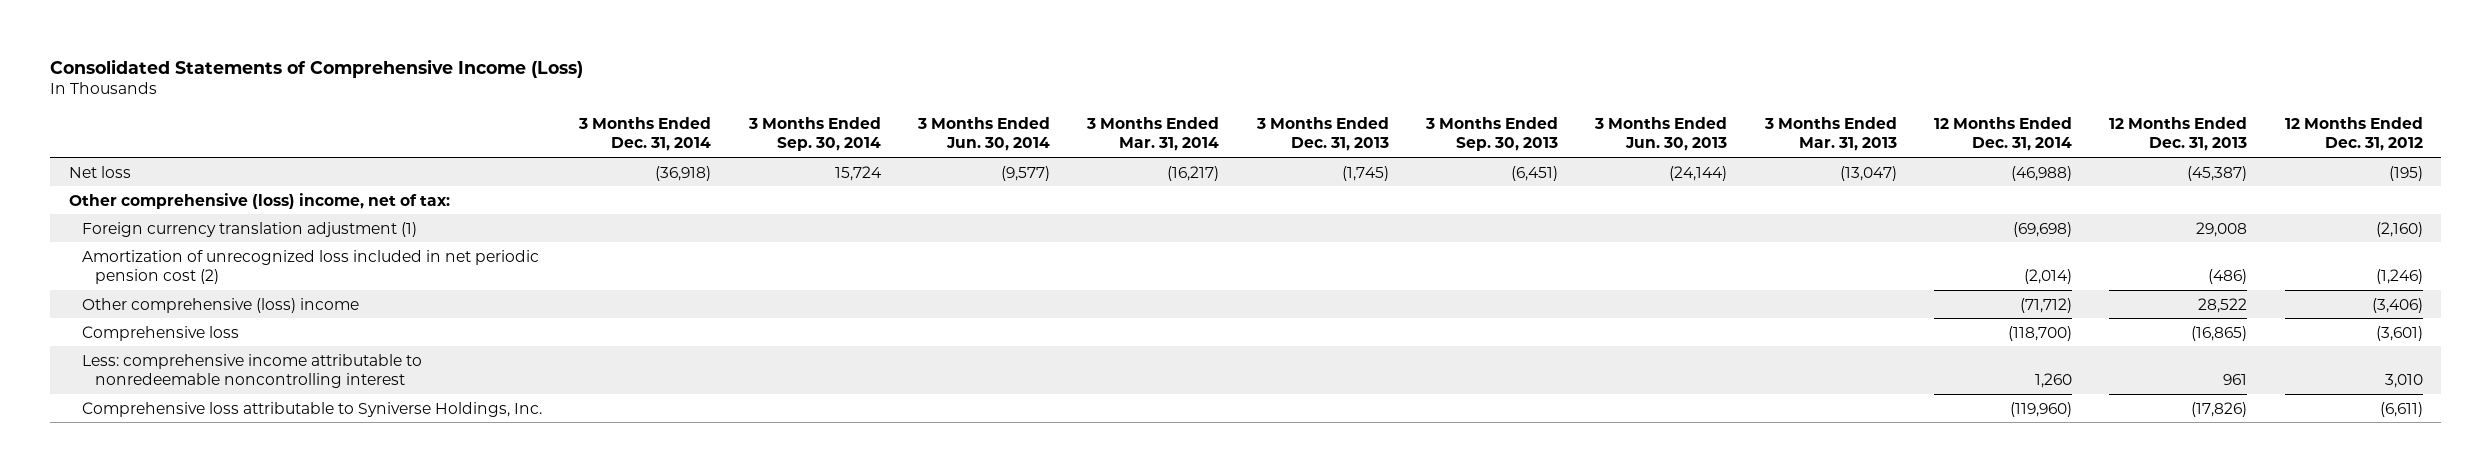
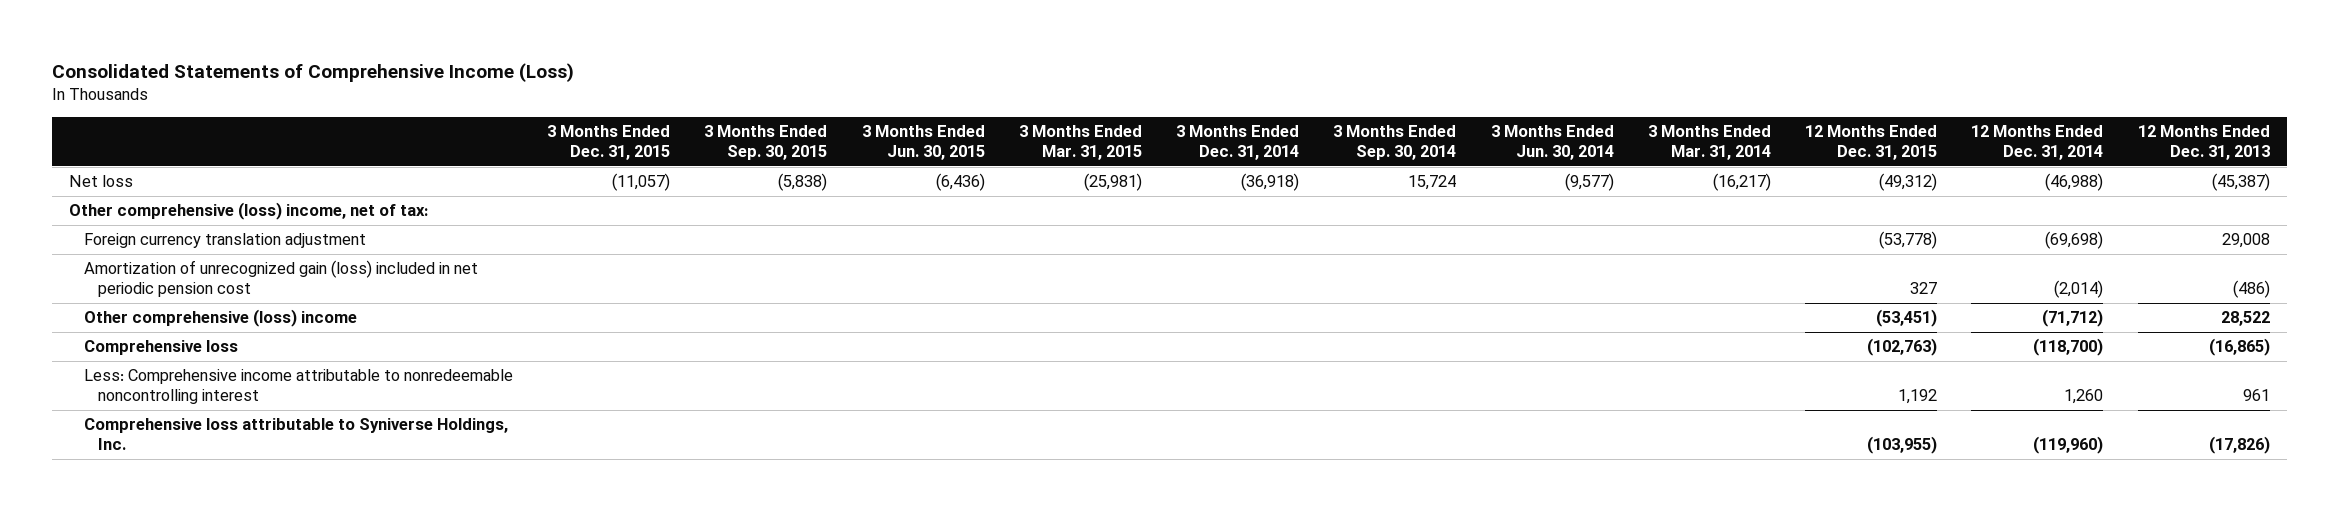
- | 3 Months Ended Dec. 31, 2014 | 3 Months Ended Sep. 30, 2014 | 3 Months Ended Jun. 30, 2014 | 3 Months Ended Mar. 31, 2014 | 3 Months Ended Dec. 31, 2013 | 3 Months Ended Sep. 30, 2013 | 3 Months Ended Jun. 30, 2013 | 3 Months Ended Mar. 31, 2013 | 12 Months Ended Dec. 31, 2014 | 12 Months Ended Dec. 31, 2013 | 12 Months Ended Dec. 31, 2012
+ | 3 Months Ended Dec. 31, 2015 | 3 Months Ended Sep. 30, 2015 | 3 Months Ended Jun. 30, 2015 | 3 Months Ended Mar. 31, 2015 | 3 Months Ended Dec. 31, 2014 | 3 Months Ended Sep. 30, 2014 | 3 Months Ended Jun. 30, 2014 | 3 Months Ended Mar. 31, 2014 | 12 Months Ended Dec. 31, 2015 | 12 Months Ended Dec. 31, 2014 | 12 Months Ended Dec. 31, 2013
- Foreign currency translation adjustment (1) | | | | | | | | | (69,698) | 29,008 | (2,160)
- Amortization of unrecognized loss included in net periodic pension cost (2) | | | | | | | | | (2,014) | (486) | (1,246)
+ Foreign currency translation adjustment | | | | | | | | | (53,778) | (69,698) | 29,008
+ Amortization of unrecognized gain (loss) included in net periodic pension cost | | | | | | | | | 327 | (2,014) | (486)
- Less: comprehensive income attributable to nonredeemable noncontrolling interest | | | | | | | | | 1,260 | 961 | 3,010
+ Less: Comprehensive income attributable to nonredeemable noncontrolling interest | | | | | | | | | 1,192 | 1,260 | 961

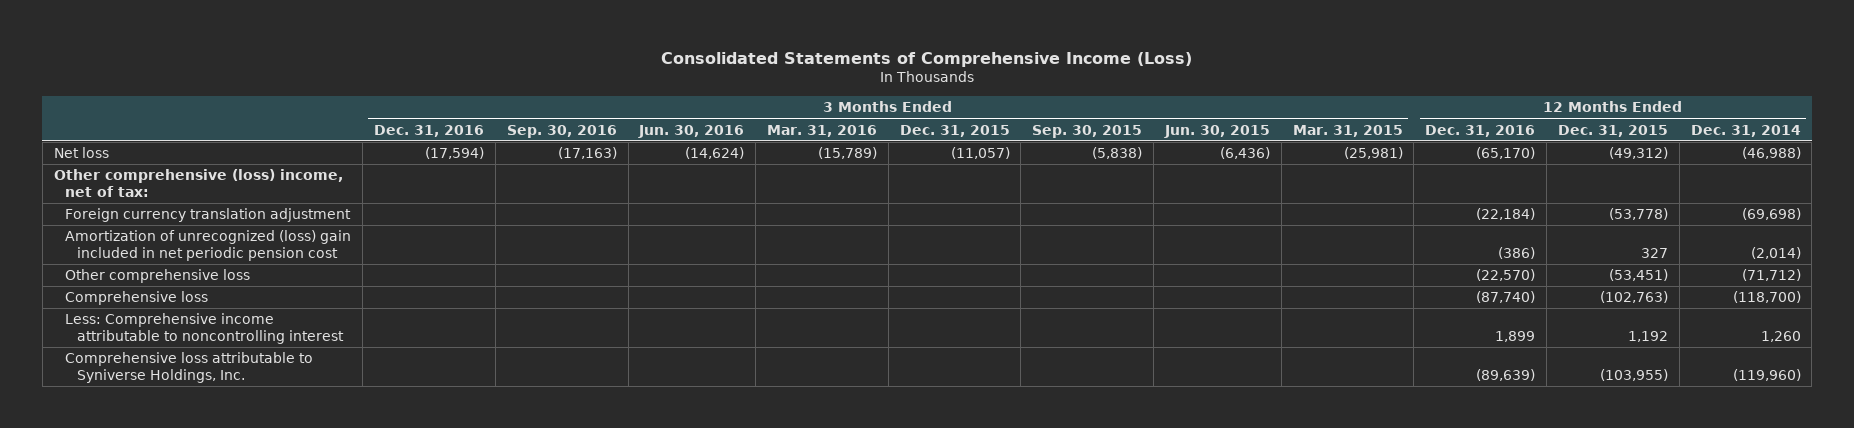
- | 3 Months Ended Dec. 31, 2015 | 3 Months Ended Sep. 30, 2015 | 3 Months Ended Jun. 30, 2015 | 3 Months Ended Mar. 31, 2015 | 3 Months Ended Dec. 31, 2014 | 3 Months Ended Sep. 30, 2014 | 3 Months Ended Jun. 30, 2014 | 3 Months Ended Mar. 31, 2014 | 12 Months Ended Dec. 31, 2015 | 12 Months Ended Dec. 31, 2014 | 12 Months Ended Dec. 31, 2013
+ | 3 Months Ended Dec. 31, 2016 | 3 Months Ended Sep. 30, 2016 | 3 Months Ended Jun. 30, 2016 | 3 Months Ended Mar. 31, 2016 | 3 Months Ended Dec. 31, 2015 | 3 Months Ended Sep. 30, 2015 | 3 Months Ended Jun. 30, 2015 | 3 Months Ended Mar. 31, 2015 | 12 Months Ended Dec. 31, 2016 | 12 Months Ended Dec. 31, 2015 | 12 Months Ended Dec. 31, 2014
- Amortization of unrecognized gain (loss) included in net periodic pension cost | | | | | | | | | 327 | (2,014) | (486)
- Other comprehensive (loss) income | | | | | | | | | (53,451) | (71,712) | 28,522
+ Amortization of unrecognized (loss) gain included in net periodic pension cost | | | | | | | | | (386) | 327 | (2,014)
+ Other comprehensive loss | | | | | | | | | (22,570) | (53,451) | (71,712)
- Less: Comprehensive income attributable to nonredeemable noncontrolling interest | | | | | | | | | 1,192 | 1,260 | 961
+ Less: Comprehensive income attributable to noncontrolling interest | | | | | | | | | 1,899 | 1,192 | 1,260

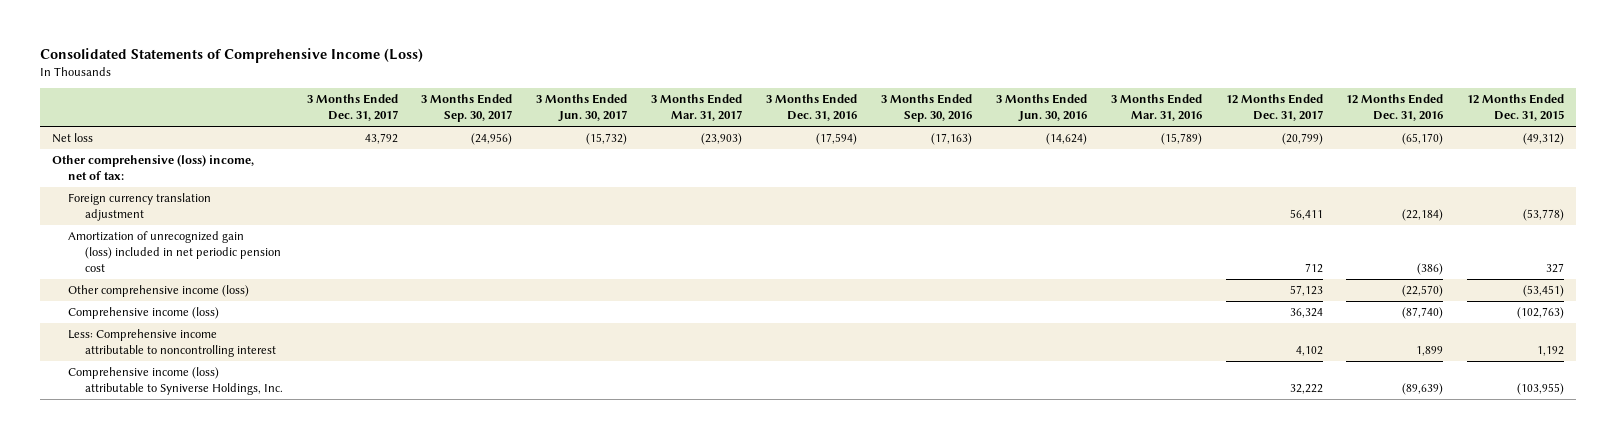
- | 3 Months Ended Dec. 31, 2016 | 3 Months Ended Sep. 30, 2016 | 3 Months Ended Jun. 30, 2016 | 3 Months Ended Mar. 31, 2016 | 3 Months Ended Dec. 31, 2015 | 3 Months Ended Sep. 30, 2015 | 3 Months Ended Jun. 30, 2015 | 3 Months Ended Mar. 31, 2015 | 12 Months Ended Dec. 31, 2016 | 12 Months Ended Dec. 31, 2015 | 12 Months Ended Dec. 31, 2014
+ | 3 Months Ended Dec. 31, 2017 | 3 Months Ended Sep. 30, 2017 | 3 Months Ended Jun. 30, 2017 | 3 Months Ended Mar. 31, 2017 | 3 Months Ended Dec. 31, 2016 | 3 Months Ended Sep. 30, 2016 | 3 Months Ended Jun. 30, 2016 | 3 Months Ended Mar. 31, 2016 | 12 Months Ended Dec. 31, 2017 | 12 Months Ended Dec. 31, 2016 | 12 Months Ended Dec. 31, 2015
- Amortization of unrecognized (loss) gain included in net periodic pension cost | | | | | | | | | (386) | 327 | (2,014)
- Other comprehensive loss | | | | | | | | | (22,570) | (53,451) | (71,712)
- Comprehensive loss | | | | | | | | | (87,740) | (102,763) | (118,700)
+ Amortization of unrecognized gain (loss) included in net periodic pension cost | | | | | | | | | 712 | (386) | 327
+ Other comprehensive income (loss) | | | | | | | | | 57,123 | (22,570) | (53,451)
+ Comprehensive income (loss) | | | | | | | | | 36,324 | (87,740) | (102,763)
- Comprehensive loss attributable to Syniverse Holdings, Inc. | | | | | | | | | (89,639) | (103,955) | (119,960)
+ Comprehensive income (loss) attributable to Syniverse Holdings, Inc. | | | | | | | | | 32,222 | (89,639) | (103,955)

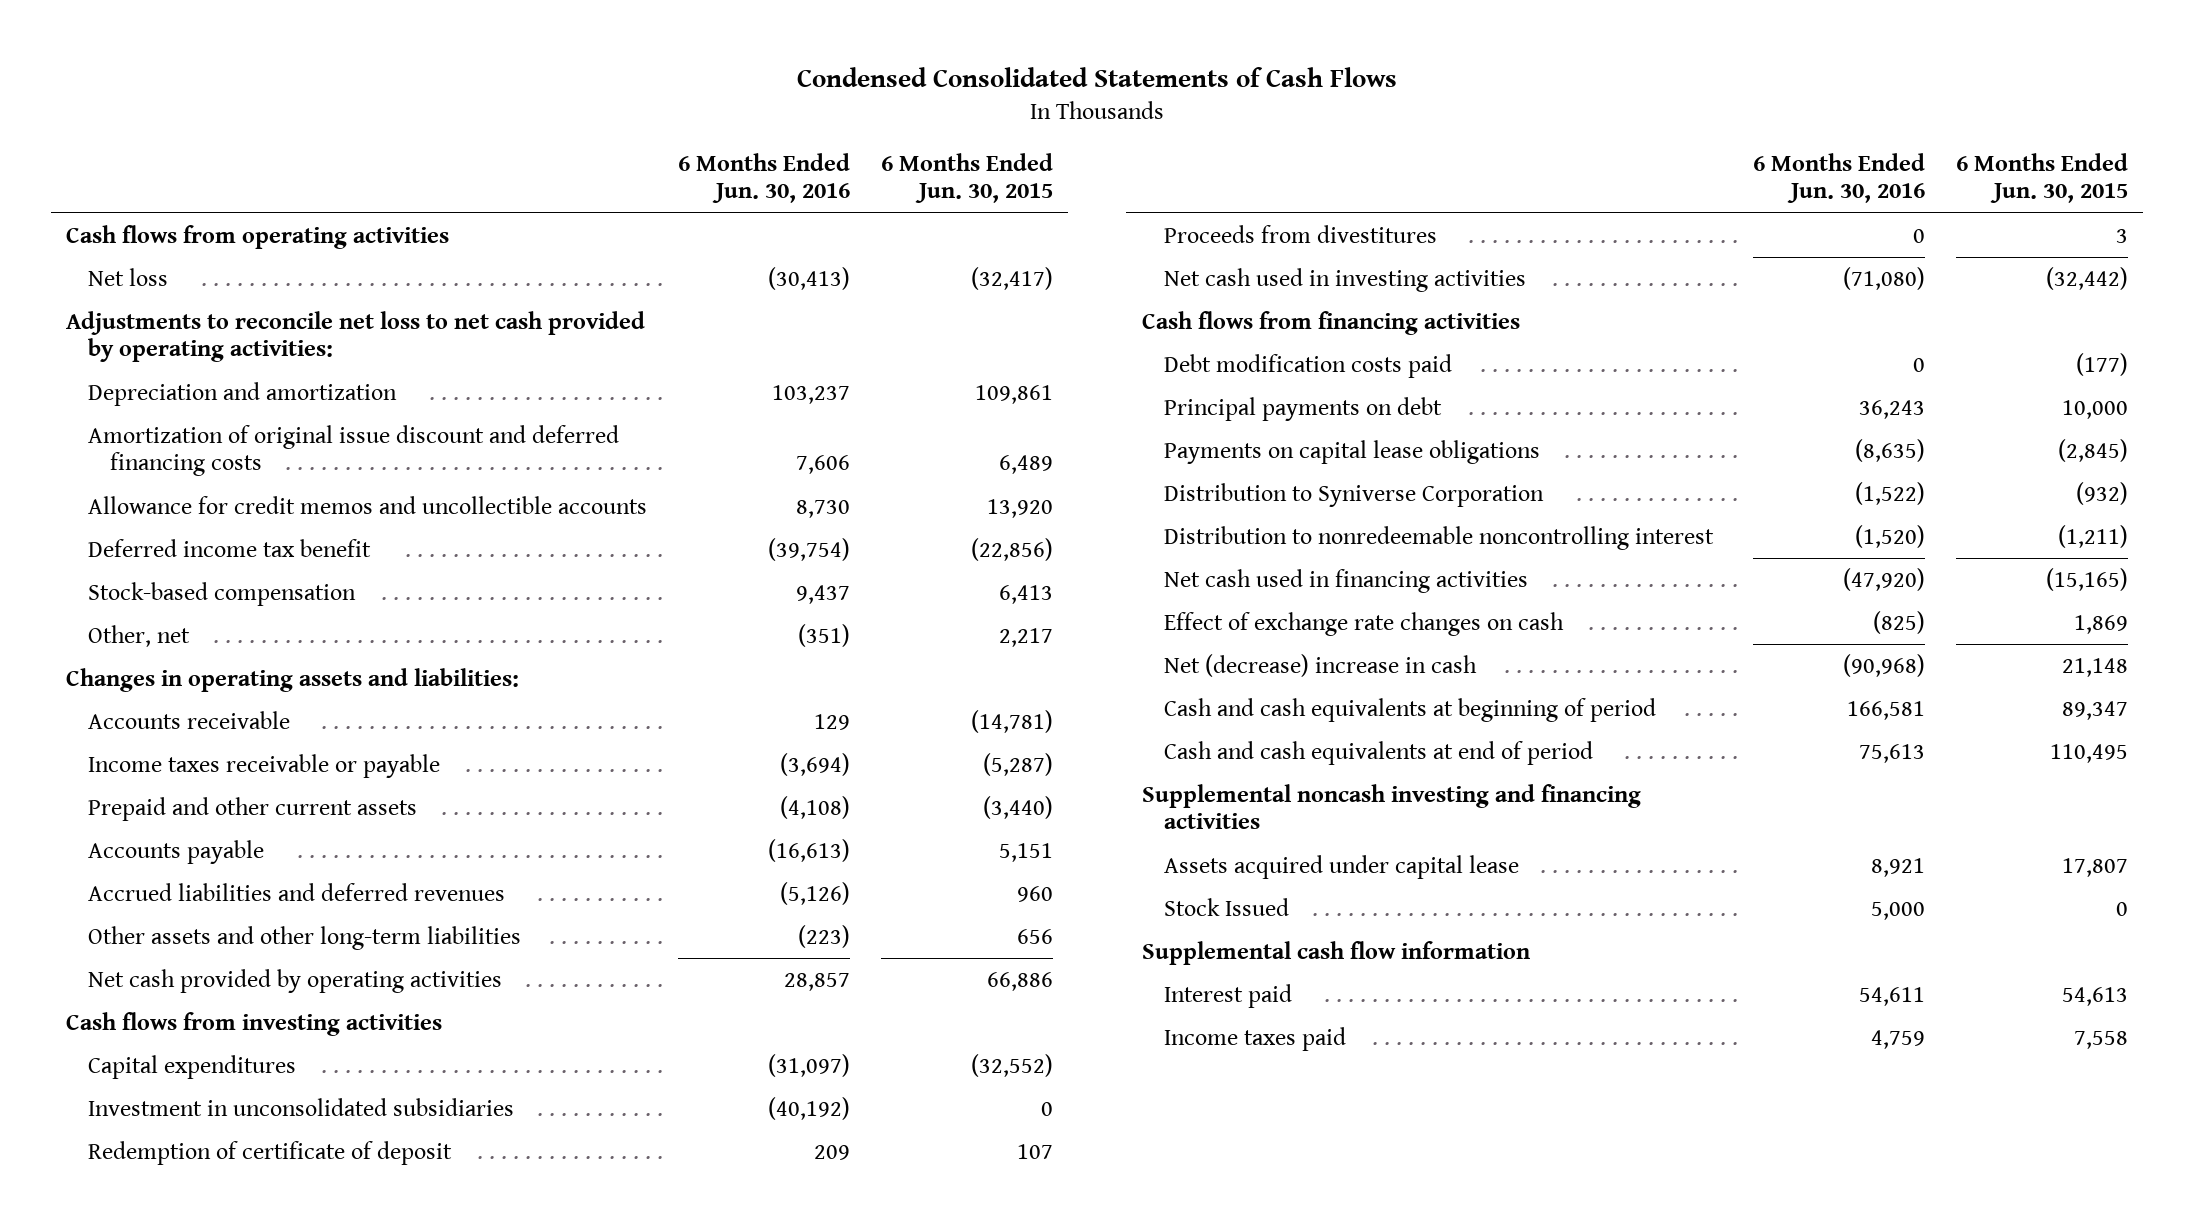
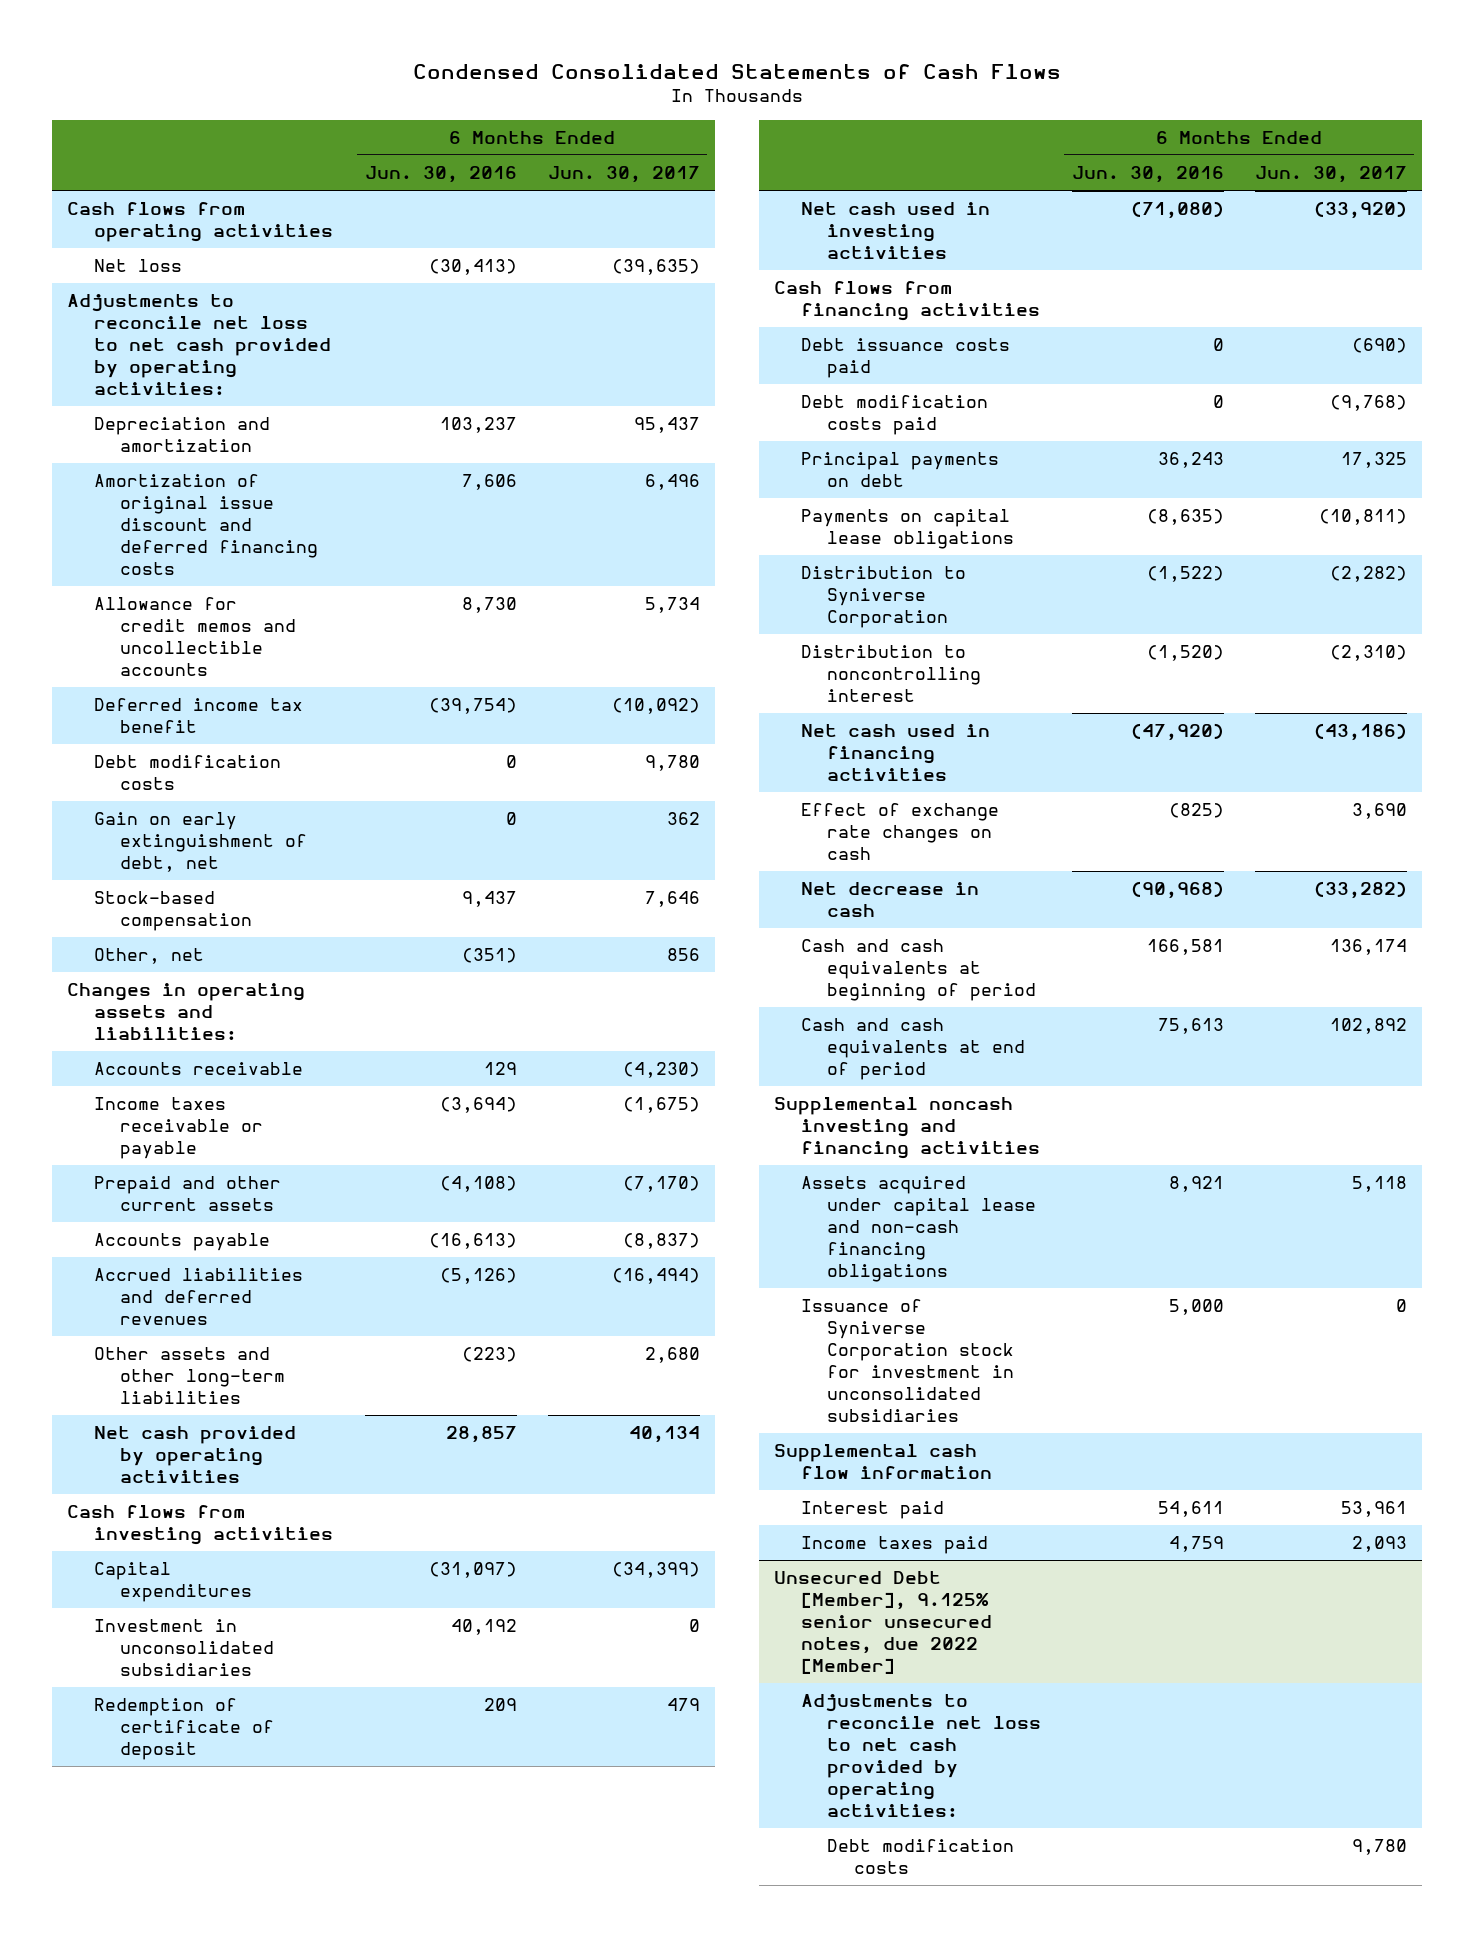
- | 6 Months Ended Jun. 30, 2016 | 6 Months Ended Jun. 30, 2015
+ | 6 Months Ended Jun. 30, 2016 | 6 Months Ended Jun. 30, 2017
+ Debt modification costs | 0 | 9,780
+ Gain on early extinguishment of debt, net | 0 | 362
- Investment in unconsolidated subsidiaries | (40,192) | 0
+ Investment in unconsolidated subsidiaries | 40,192 | 0
- Proceeds from divestitures | 0 | 3
+ Debt issuance costs paid | 0 | (690)
- Distribution to nonredeemable noncontrolling interest | (1,520) | (1,211)
+ Distribution to noncontrolling interest | (1,520) | (2,310)
- Net (decrease) increase in cash | (90,968) | 21,148
+ Net decrease in cash | (90,968) | (33,282)
- Assets acquired under capital lease | 8,921 | 17,807
- Stock Issued | 5,000 | 0
+ Assets acquired under capital lease and non-cash financing obligations | 8,921 | 5,118
+ Issuance of Syniverse Corporation stock for investment in unconsolidated subsidiaries | 5,000 | 0
+ Unsecured Debt [Member], 9.125% senior unsecured notes, due 2022 [Member]
+ Adjustments to reconcile net loss to net cash provided by operating activities:
+ Debt modification costs | | 9,780

